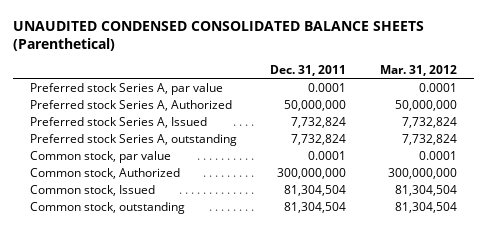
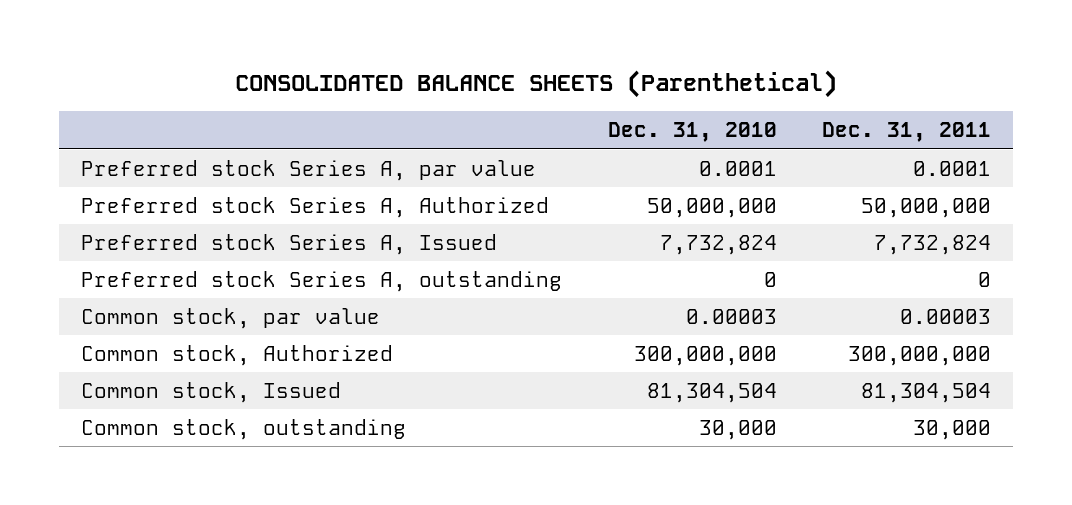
- UNAUDITED CONDENSED CONSOLIDATED BALANCE SHEETS (Parenthetical)
+ CONSOLIDATED BALANCE SHEETS (Parenthetical)
- | Dec. 31, 2011 | Mar. 31, 2012
+ | Dec. 31, 2010 | Dec. 31, 2011
- Preferred stock Series A, outstanding | 7,732,824 | 7,732,824
- Common stock, par value | 0.0001 | 0.0001
+ Preferred stock Series A, outstanding | 0 | 0
+ Common stock, par value | 0.00003 | 0.00003
- Common stock, outstanding | 81,304,504 | 81,304,504
+ Common stock, outstanding | 30,000 | 30,000

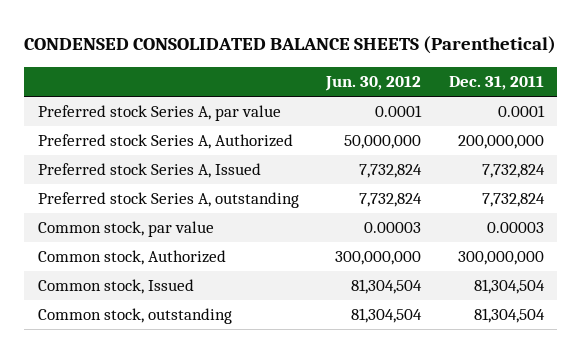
- CONSOLIDATED BALANCE SHEETS (Parenthetical)
+ CONDENSED CONSOLIDATED BALANCE SHEETS (Parenthetical)
- | Dec. 31, 2010 | Dec. 31, 2011
+ | Jun. 30, 2012 | Dec. 31, 2011
- Preferred stock Series A, Authorized | 50,000,000 | 50,000,000
+ Preferred stock Series A, Authorized | 50,000,000 | 200,000,000
- Preferred stock Series A, outstanding | 0 | 0
+ Preferred stock Series A, outstanding | 7,732,824 | 7,732,824
- Common stock, outstanding | 30,000 | 30,000
+ Common stock, outstanding | 81,304,504 | 81,304,504

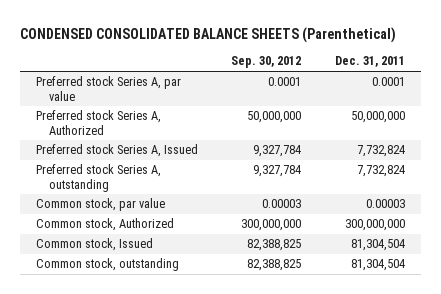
- | Jun. 30, 2012 | Dec. 31, 2011
+ | Sep. 30, 2012 | Dec. 31, 2011
- Preferred stock Series A, Authorized | 50,000,000 | 200,000,000
+ Preferred stock Series A, Authorized | 50,000,000 | 50,000,000

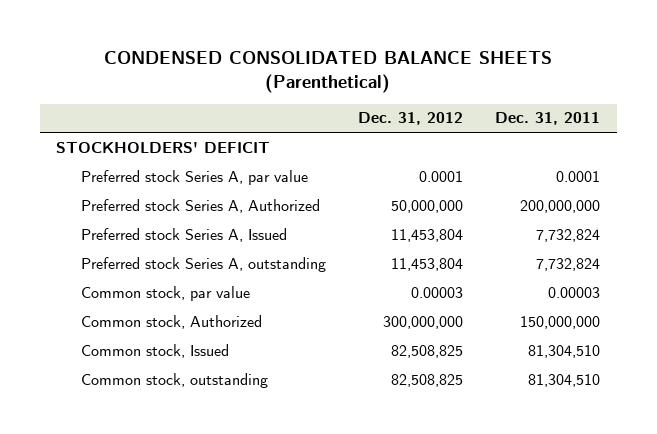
- | Sep. 30, 2012 | Dec. 31, 2011
+ | Dec. 31, 2012 | Dec. 31, 2011
+ STOCKHOLDERS' DEFICIT
- Preferred stock Series A, Authorized | 50,000,000 | 50,000,000
+ Preferred stock Series A, Authorized | 50,000,000 | 200,000,000
- Common stock, Authorized | 300,000,000 | 300,000,000
- Common stock, Issued | 82,388,825 | 81,304,504
- Common stock, outstanding | 82,388,825 | 81,304,504
+ Common stock, Authorized | 300,000,000 | 150,000,000
+ Common stock, Issued | 82,508,825 | 81,304,510
+ Common stock, outstanding | 82,508,825 | 81,304,510

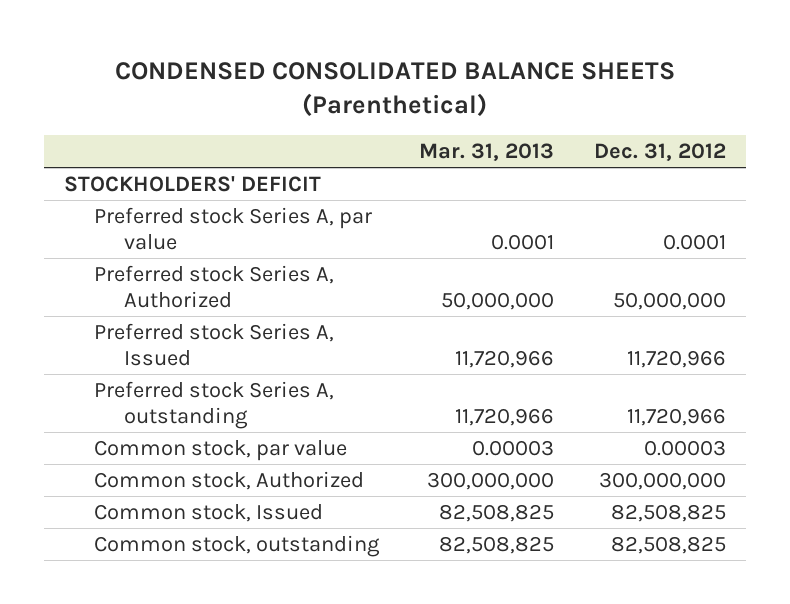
- | Dec. 31, 2012 | Dec. 31, 2011
+ | Mar. 31, 2013 | Dec. 31, 2012
- Preferred stock Series A, Issued | 11,453,804 | 7,732,824
- Preferred stock Series A, outstanding | 11,453,804 | 7,732,824
+ Preferred stock Series A, Issued | 11,720,966 | 11,720,966
+ Preferred stock Series A, outstanding | 11,720,966 | 11,720,966

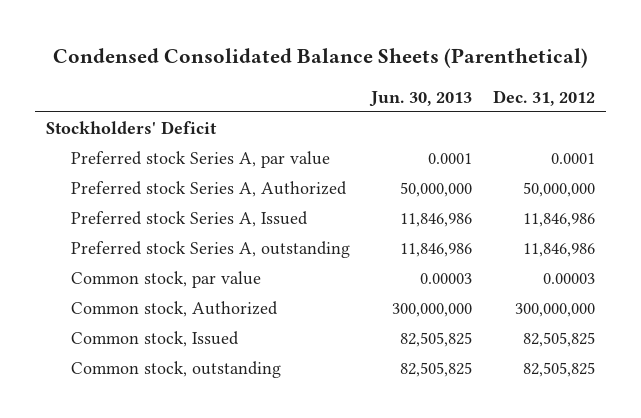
- CONDENSED CONSOLIDATED BALANCE SHEETS (Parenthetical)
+ Condensed Consolidated Balance Sheets (Parenthetical)
- | Mar. 31, 2013 | Dec. 31, 2012
+ | Jun. 30, 2013 | Dec. 31, 2012
- STOCKHOLDERS' DEFICIT
+ Stockholders' Deficit
- Preferred stock Series A, Issued | 11,720,966 | 11,720,966
- Preferred stock Series A, outstanding | 11,720,966 | 11,720,966
+ Preferred stock Series A, Issued | 11,846,986 | 11,846,986
+ Preferred stock Series A, outstanding | 11,846,986 | 11,846,986
- Common stock, Issued | 82,508,825 | 82,508,825
- Common stock, outstanding | 82,508,825 | 82,508,825
+ Common stock, Issued | 82,505,825 | 82,505,825
+ Common stock, outstanding | 82,505,825 | 82,505,825

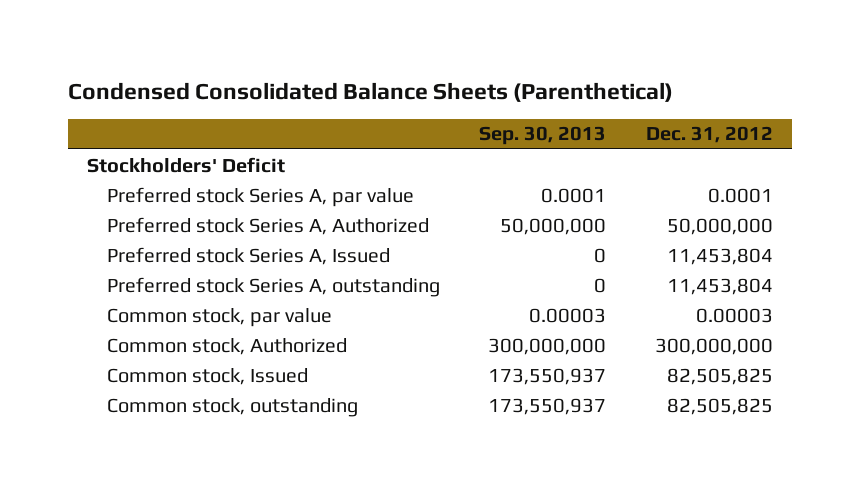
- | Jun. 30, 2013 | Dec. 31, 2012
+ | Sep. 30, 2013 | Dec. 31, 2012
- Preferred stock Series A, Issued | 11,846,986 | 11,846,986
- Preferred stock Series A, outstanding | 11,846,986 | 11,846,986
+ Preferred stock Series A, Issued | 0 | 11,453,804
+ Preferred stock Series A, outstanding | 0 | 11,453,804

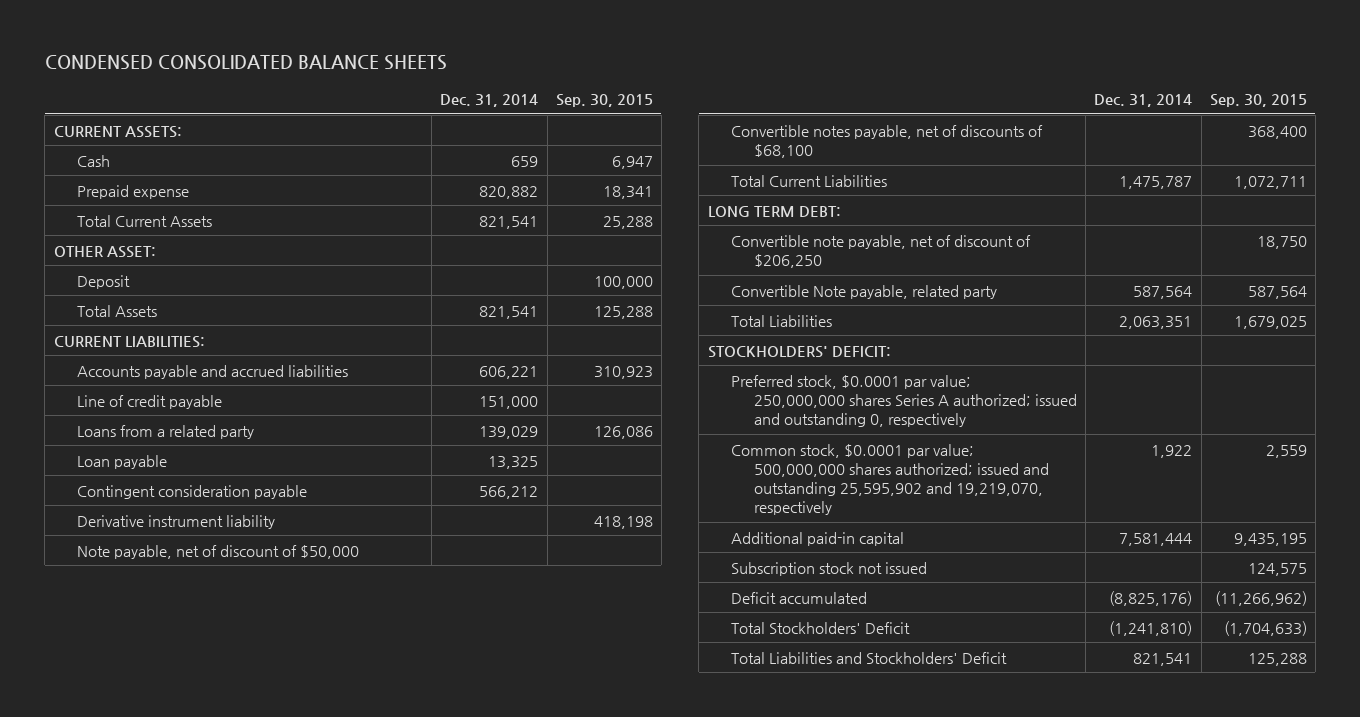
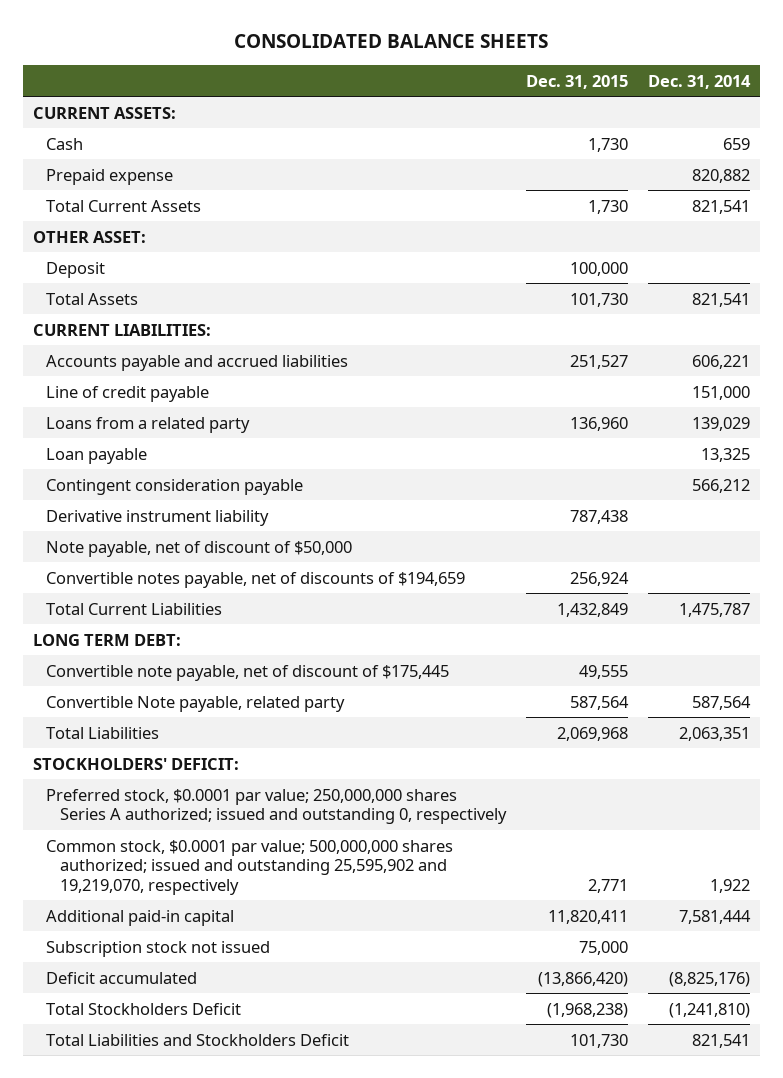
- CONDENSED CONSOLIDATED BALANCE SHEETS
+ CONSOLIDATED BALANCE SHEETS
- | Dec. 31, 2014 | Sep. 30, 2015
+ | Dec. 31, 2015 | Dec. 31, 2014
- Convertible notes payable, net of discounts of $68,100 | | 368,400
+ Convertible notes payable, net of discounts of $194,659 | 256,924 |
- Convertible note payable, net of discount of $206,250 | | 18,750
+ Convertible note payable, net of discount of $175,445 | 49,555 |
- Total Stockholders' Deficit | (1,241,810) | (1,704,633)
- Total Liabilities and Stockholders' Deficit | 821,541 | 125,288
+ Total Stockholders Deficit | (1,968,238) | (1,241,810)
+ Total Liabilities and Stockholders Deficit | 101,730 | 821,541

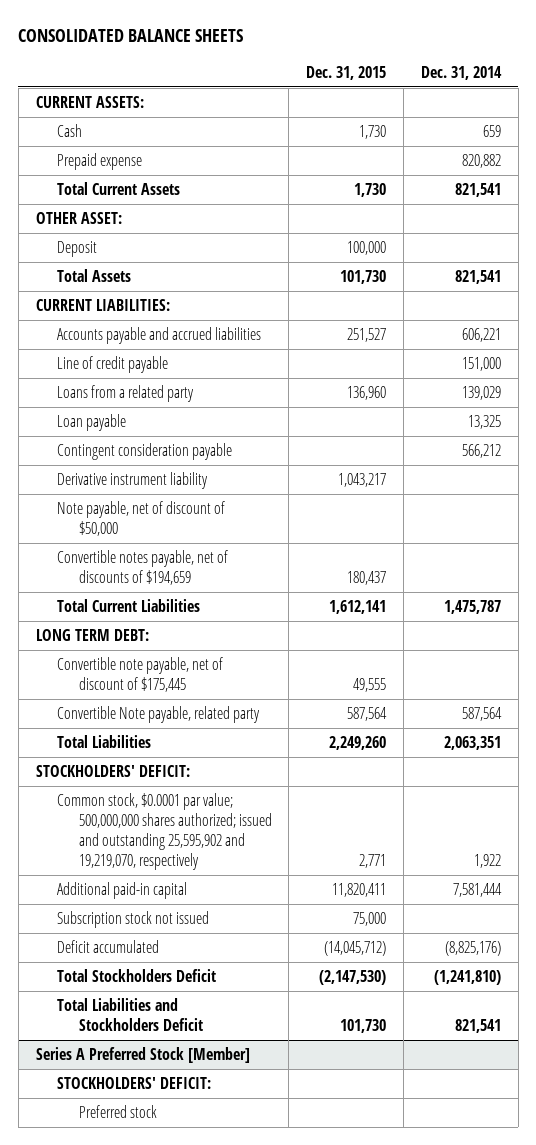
- Derivative instrument liability | 787,438 |
+ Derivative instrument liability | 1,043,217 |
- Convertible notes payable, net of discounts of $194,659 | 256,924 |
- Total Current Liabilities | 1,432,849 | 1,475,787
+ Convertible notes payable, net of discounts of $194,659 | 180,437 |
+ Total Current Liabilities | 1,612,141 | 1,475,787
- Total Liabilities | 2,069,968 | 2,063,351
+ Total Liabilities | 2,249,260 | 2,063,351
- Preferred stock, $0.0001 par value; 250,000,000 shares Series A authorized; issued and outstanding 0, respectively
- Deficit accumulated | (13,866,420) | (8,825,176)
- Total Stockholders Deficit | (1,968,238) | (1,241,810)
+ Deficit accumulated | (14,045,712) | (8,825,176)
+ Total Stockholders Deficit | (2,147,530) | (1,241,810)
+ Series A Preferred Stock [Member]
+ STOCKHOLDERS' DEFICIT:
+ Preferred stock

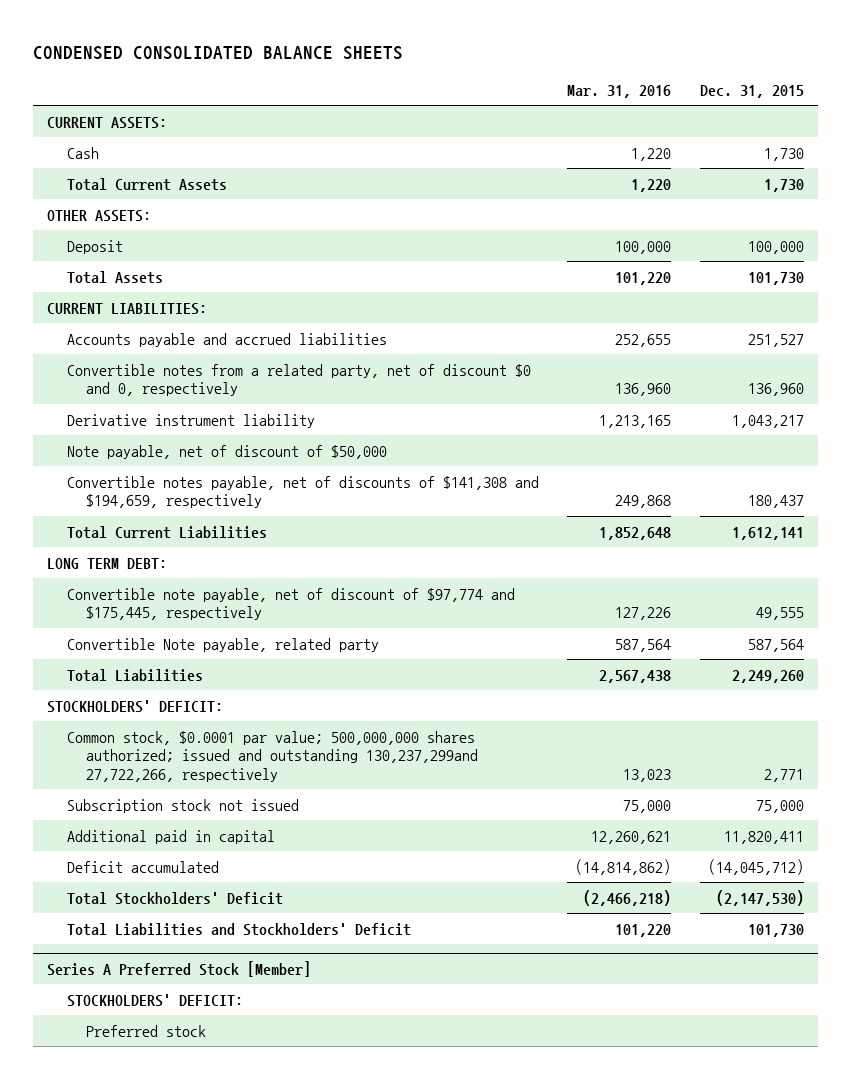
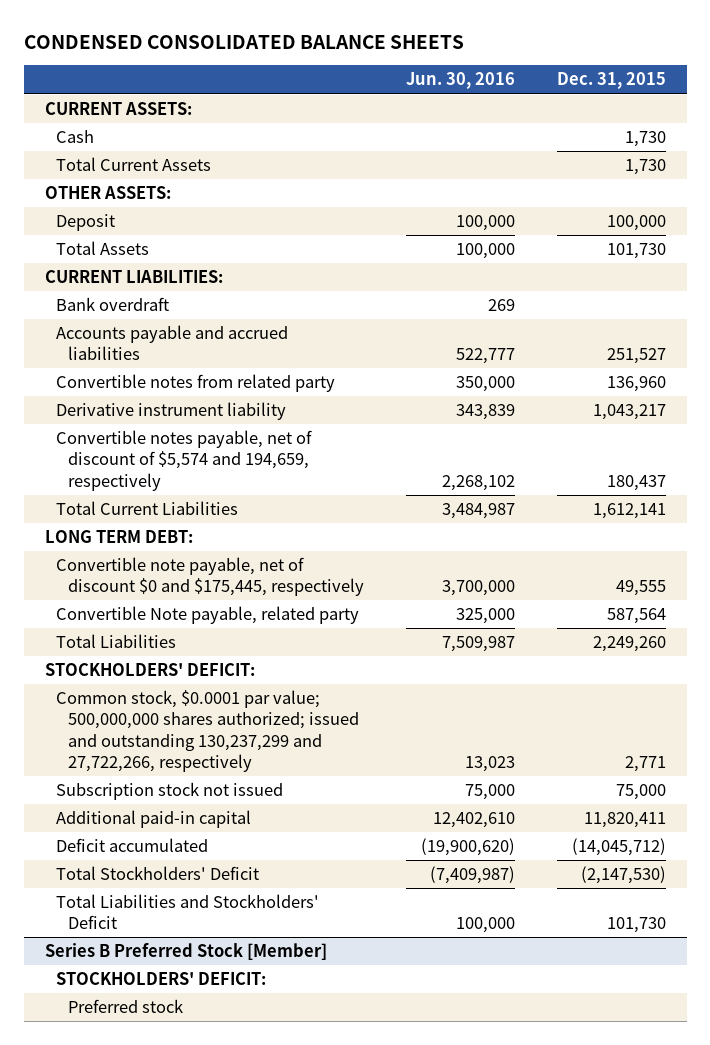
- | Mar. 31, 2016 | Dec. 31, 2015
+ | Jun. 30, 2016 | Dec. 31, 2015
+ Bank overdraft | 269 |
- Convertible notes from a related party, net of discount $0 and 0, respectively | 136,960 | 136,960
+ Convertible notes from related party | 350,000 | 136,960
- Note payable, net of discount of $50,000
- Convertible notes payable, net of discounts of $141,308 and $194,659, respectively | 249,868 | 180,437
+ Convertible notes payable, net of discount of $5,574 and 194,659, respectively | 2,268,102 | 180,437
- Convertible note payable, net of discount of $97,774 and $175,445, respectively | 127,226 | 49,555
+ Convertible note payable, net of discount $0 and $175,445, respectively | 3,700,000 | 49,555
- Common stock, $0.0001 par value; 500,000,000 shares authorized; issued and outstanding 130,237,299and 27,722,266, respectively | 13,023 | 2,771
+ Common stock, $0.0001 par value; 500,000,000 shares authorized; issued and outstanding 130,237,299 and 27,722,266, respectively | 13,023 | 2,771
- Additional paid in capital | 12,260,621 | 11,820,411
+ Additional paid-in capital | 12,402,610 | 11,820,411
- Series A Preferred Stock [Member]
+ Series B Preferred Stock [Member]

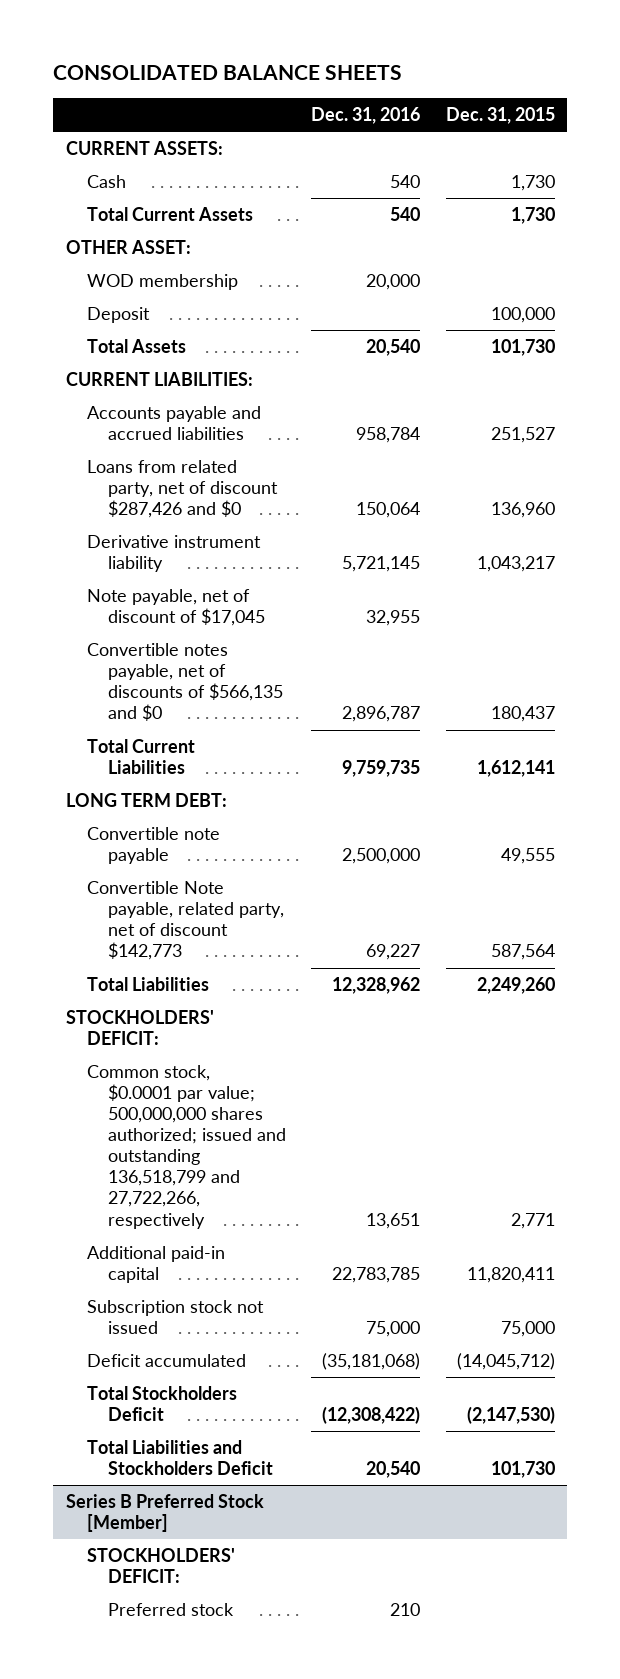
- CONDENSED CONSOLIDATED BALANCE SHEETS
+ CONSOLIDATED BALANCE SHEETS
- | Jun. 30, 2016 | Dec. 31, 2015
+ | Dec. 31, 2016 | Dec. 31, 2015
- OTHER ASSETS:
+ OTHER ASSET:
+ WOD membership | 20,000 |
- Bank overdraft | 269 |
- Convertible notes from related party | 350,000 | 136,960
+ Loans from related party, net of discount $287,426 and $0 | 150,064 | 136,960
- Convertible notes payable, net of discount of $5,574 and 194,659, respectively | 2,268,102 | 180,437
+ Note payable, net of discount of $17,045 | 32,955 |
+ Convertible notes payable, net of discounts of $566,135 and $0 | 2,896,787 | 180,437
- Convertible note payable, net of discount $0 and $175,445, respectively | 3,700,000 | 49,555
- Convertible Note payable, related party | 325,000 | 587,564
+ Convertible note payable | 2,500,000 | 49,555
+ Convertible Note payable, related party, net of discount $142,773 | 69,227 | 587,564
- Common stock, $0.0001 par value; 500,000,000 shares authorized; issued and outstanding 130,237,299 and 27,722,266, respectively | 13,023 | 2,771
+ Common stock, $0.0001 par value; 500,000,000 shares authorized; issued and outstanding 136,518,799 and 27,722,266, respectively | 13,651 | 2,771
moved down: Subscription stock not issued | 75,000 | 75,000
- Total Stockholders' Deficit | (7,409,987) | (2,147,530)
- Total Liabilities and Stockholders' Deficit | 100,000 | 101,730
+ Total Stockholders Deficit | (12,308,422) | (2,147,530)
+ Total Liabilities and Stockholders Deficit | 20,540 | 101,730

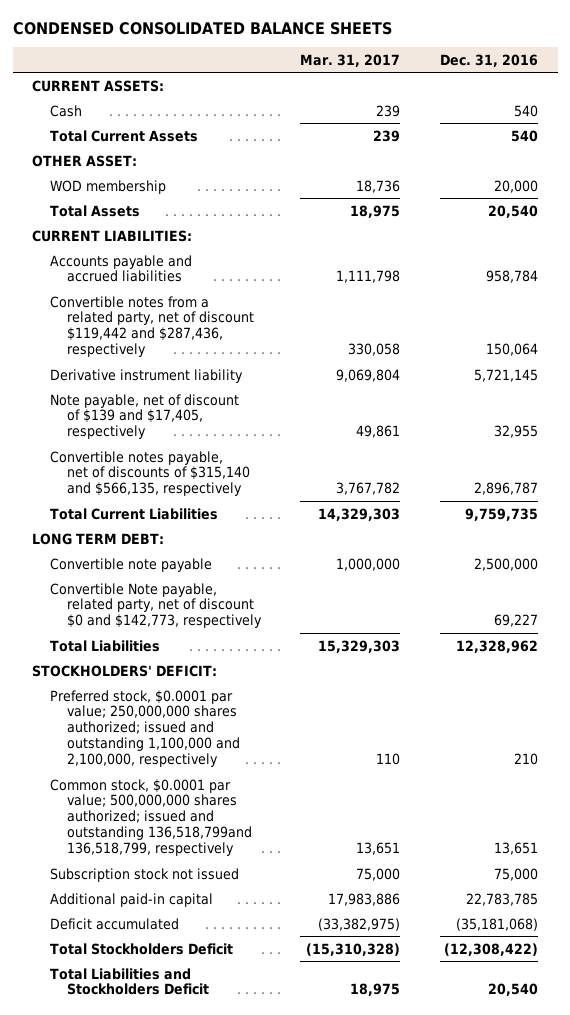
- CONSOLIDATED BALANCE SHEETS
+ CONDENSED CONSOLIDATED BALANCE SHEETS
- | Dec. 31, 2016 | Dec. 31, 2015
+ | Mar. 31, 2017 | Dec. 31, 2016
- Deposit | | 100,000
- Loans from related party, net of discount $287,426 and $0 | 150,064 | 136,960
+ Convertible notes from a related party, net of discount $119,442 and $287,436, respectively | 330,058 | 150,064
- Note payable, net of discount of $17,045 | 32,955 |
- Convertible notes payable, net of discounts of $566,135 and $0 | 2,896,787 | 180,437
+ Note payable, net of discount of $139 and $17,405, respectively | 49,861 | 32,955
+ Convertible notes payable, net of discounts of $315,140 and $566,135, respectively | 3,767,782 | 2,896,787
- Convertible Note payable, related party, net of discount $142,773 | 69,227 | 587,564
+ Convertible Note payable, related party, net of discount $0 and $142,773, respectively | | 69,227
- Common stock, $0.0001 par value; 500,000,000 shares authorized; issued and outstanding 136,518,799 and 27,722,266, respectively | 13,651 | 2,771
+ Preferred stock, $0.0001 par value; 250,000,000 shares authorized; issued and outstanding 1,100,000 and 2,100,000, respectively | 110 | 210
+ Common stock, $0.0001 par value; 500,000,000 shares authorized; issued and outstanding 136,518,799and 136,518,799, respectively | 13,651 | 13,651
moved down: Additional paid-in capital | 17,983,886 | 22,783,785
- Series B Preferred Stock [Member]
- STOCKHOLDERS' DEFICIT:
- Preferred stock | 210 |

